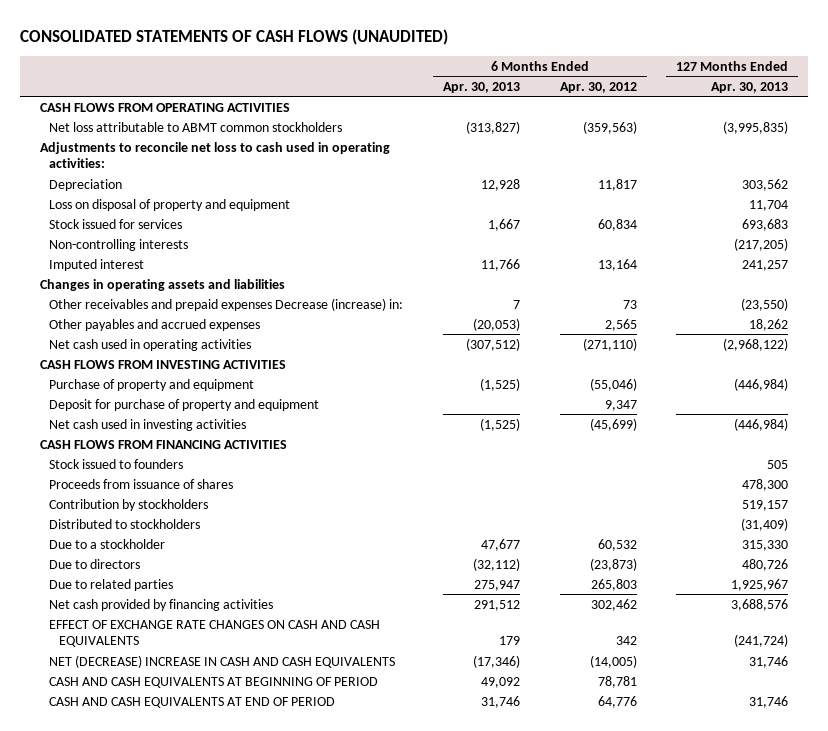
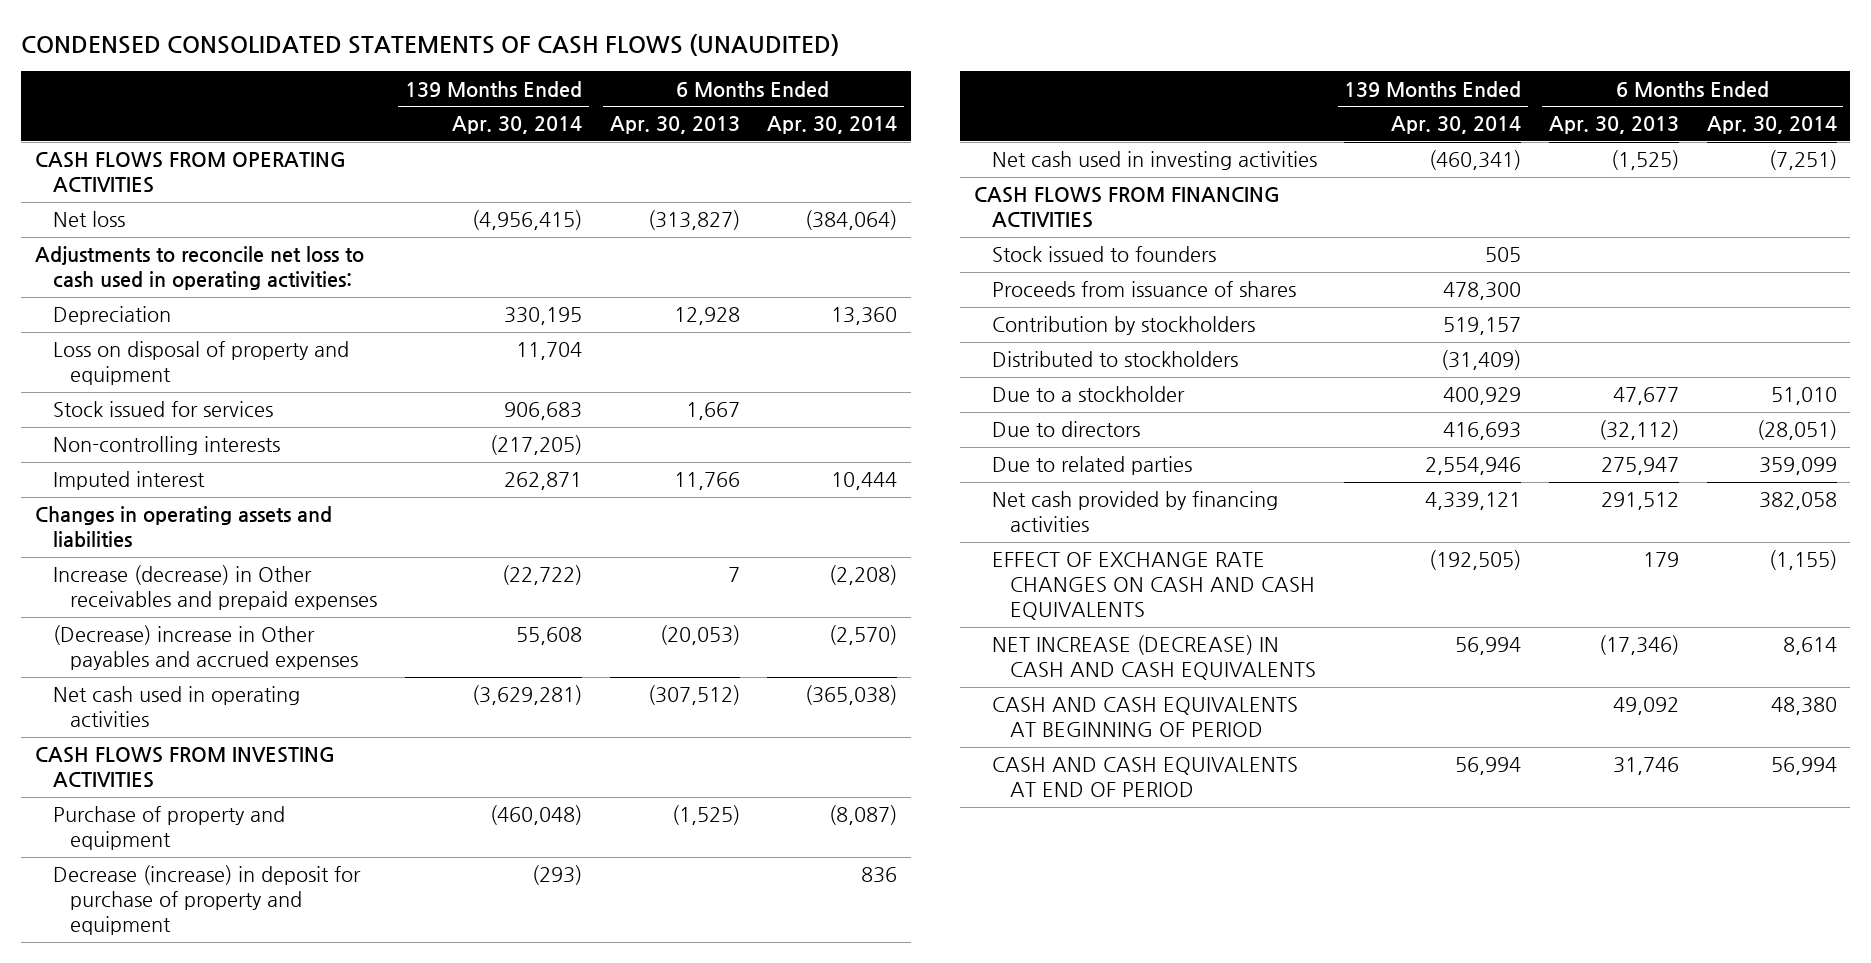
- CONSOLIDATED STATEMENTS OF CASH FLOWS (UNAUDITED)
+ CONDENSED CONSOLIDATED STATEMENTS OF CASH FLOWS (UNAUDITED)
- | 6 Months Ended Apr. 30, 2013 | 6 Months Ended Apr. 30, 2012 | 127 Months Ended Apr. 30, 2013
+ | 139 Months Ended Apr. 30, 2014 | 6 Months Ended Apr. 30, 2013 | 6 Months Ended Apr. 30, 2014
- Net loss attributable to ABMT common stockholders | (313,827) | (359,563) | (3,995,835)
+ Net loss | (4,956,415) | (313,827) | (384,064)
- Other receivables and prepaid expenses Decrease (increase) in: | 7 | 73 | (23,550)
- Other payables and accrued expenses | (20,053) | 2,565 | 18,262
+ Increase (decrease) in Other receivables and prepaid expenses | (22,722) | 7 | (2,208)
+ (Decrease) increase in Other payables and accrued expenses | 55,608 | (20,053) | (2,570)
- Deposit for purchase of property and equipment | | 9,347 |
+ Decrease (increase) in deposit for purchase of property and equipment | (293) | | 836
- NET (DECREASE) INCREASE IN CASH AND CASH EQUIVALENTS | (17,346) | (14,005) | 31,746
+ NET INCREASE (DECREASE) IN CASH AND CASH EQUIVALENTS | 56,994 | (17,346) | 8,614

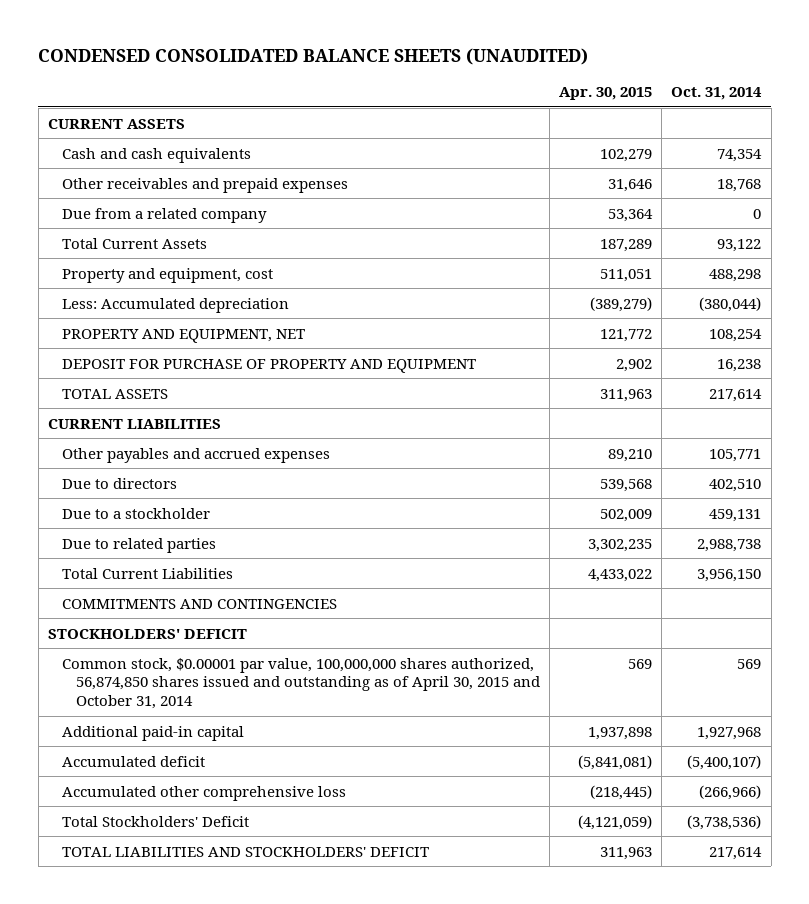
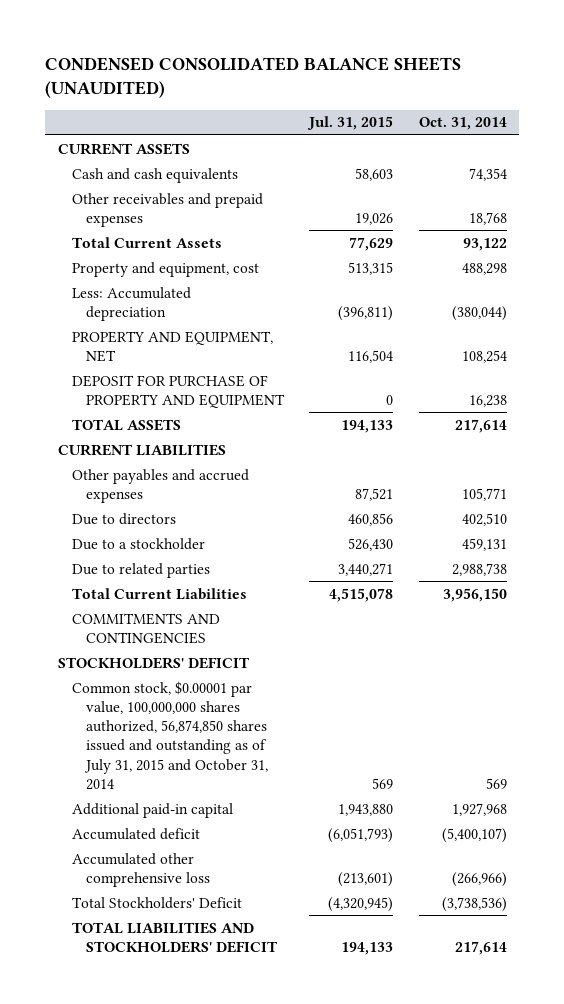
- | Apr. 30, 2015 | Oct. 31, 2014
+ | Jul. 31, 2015 | Oct. 31, 2014
- Due from a related company | 53,364 | 0
- Common stock, $0.00001 par value, 100,000,000 shares authorized, 56,874,850 shares issued and outstanding as of April 30, 2015 and October 31, 2014 | 569 | 569
+ Common stock, $0.00001 par value, 100,000,000 shares authorized, 56,874,850 shares issued and outstanding as of July 31, 2015 and October 31, 2014 | 569 | 569

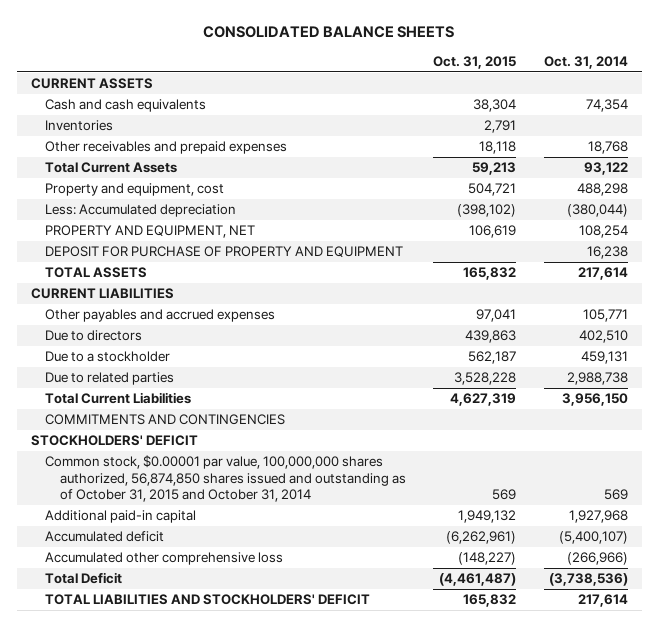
- CONDENSED CONSOLIDATED BALANCE SHEETS (UNAUDITED)
+ CONSOLIDATED BALANCE SHEETS
- | Jul. 31, 2015 | Oct. 31, 2014
+ | Oct. 31, 2015 | Oct. 31, 2014
+ Inventories | 2,791 |
- Common stock, $0.00001 par value, 100,000,000 shares authorized, 56,874,850 shares issued and outstanding as of July 31, 2015 and October 31, 2014 | 569 | 569
+ Common stock, $0.00001 par value, 100,000,000 shares authorized, 56,874,850 shares issued and outstanding as of October 31, 2015 and October 31, 2014 | 569 | 569
- Total Stockholders' Deficit | (4,320,945) | (3,738,536)
+ Total Deficit | (4,461,487) | (3,738,536)

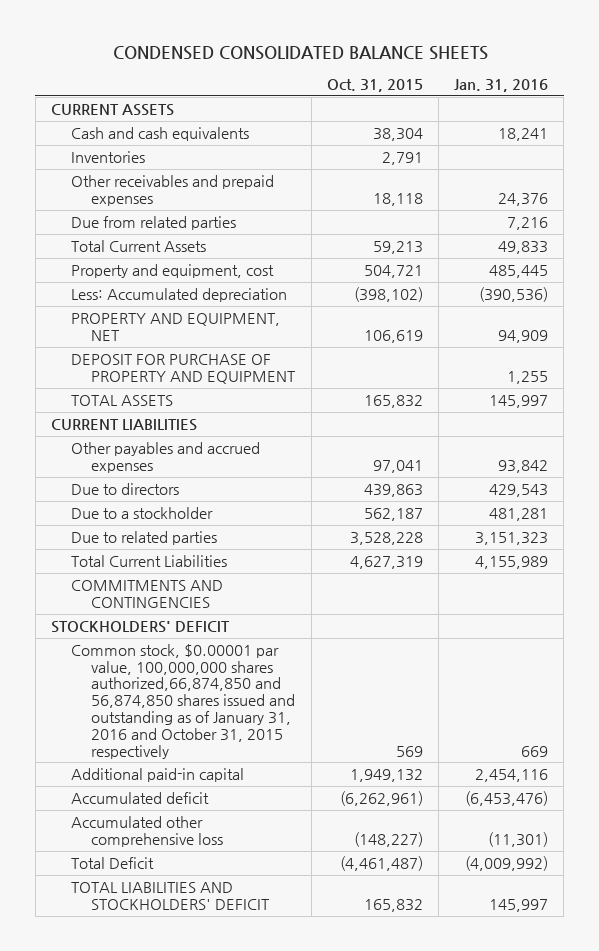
- CONSOLIDATED BALANCE SHEETS
+ CONDENSED CONSOLIDATED BALANCE SHEETS
- | Oct. 31, 2015 | Oct. 31, 2014
+ | Oct. 31, 2015 | Jan. 31, 2016
+ Due from related parties | | 7,216
- Common stock, $0.00001 par value, 100,000,000 shares authorized, 56,874,850 shares issued and outstanding as of October 31, 2015 and October 31, 2014 | 569 | 569
+ Common stock, $0.00001 par value, 100,000,000 shares authorized,66,874,850 and 56,874,850 shares issued and outstanding as of January 31, 2016 and October 31, 2015 respectively | 569 | 669

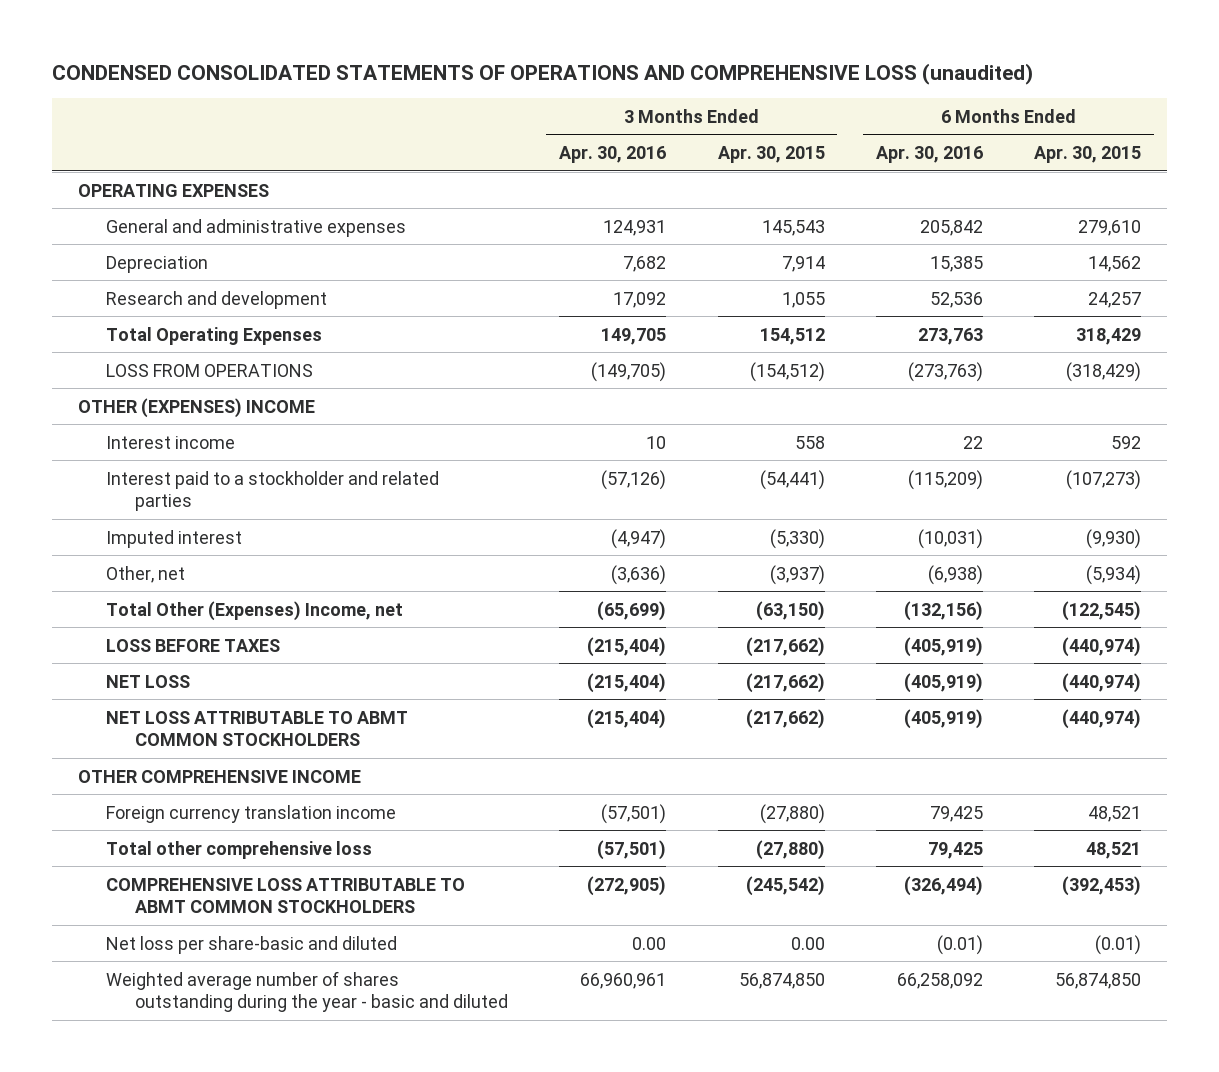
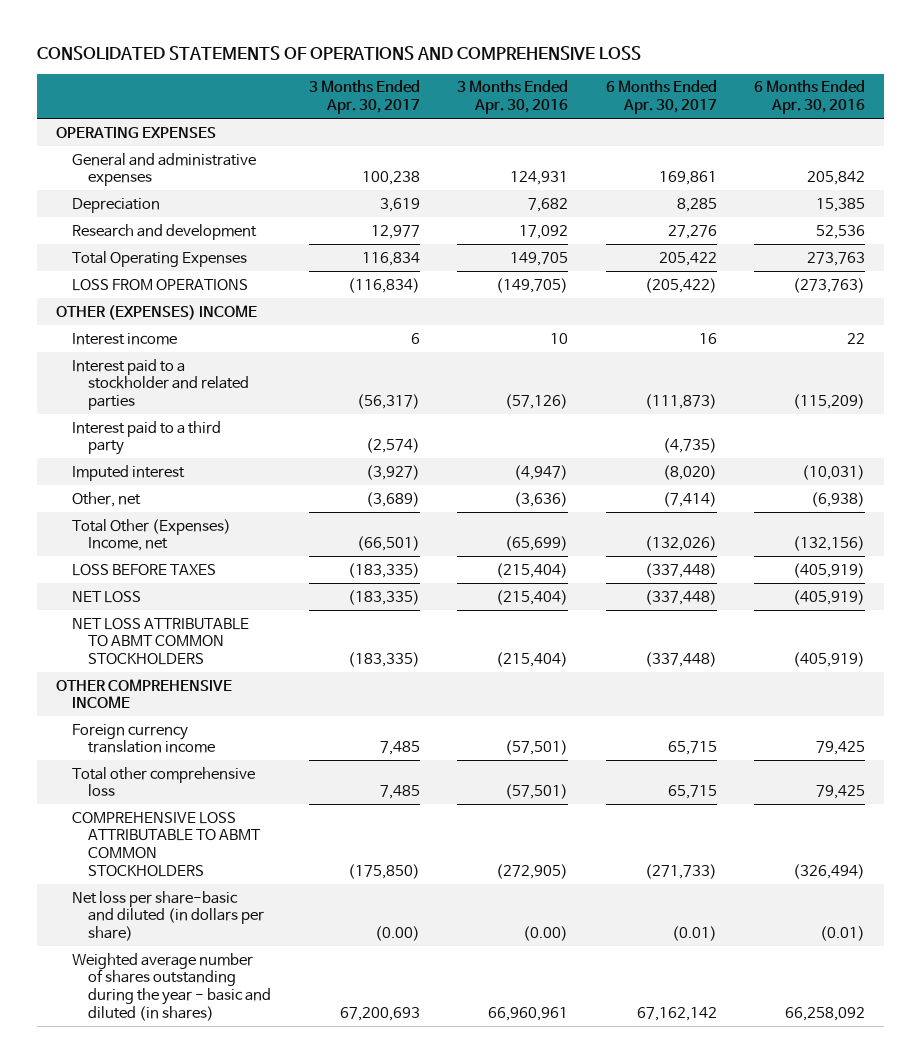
- CONDENSED CONSOLIDATED STATEMENTS OF OPERATIONS AND COMPREHENSIVE LOSS (unaudited)
+ CONSOLIDATED STATEMENTS OF OPERATIONS AND COMPREHENSIVE LOSS
- | 3 Months Ended Apr. 30, 2016 | 3 Months Ended Apr. 30, 2015 | 6 Months Ended Apr. 30, 2016 | 6 Months Ended Apr. 30, 2015
+ | 3 Months Ended Apr. 30, 2017 | 3 Months Ended Apr. 30, 2016 | 6 Months Ended Apr. 30, 2017 | 6 Months Ended Apr. 30, 2016
+ Interest paid to a third party | (2,574) | | (4,735) |
- Net loss per share-basic and diluted | 0.00 | 0.00 | (0.01) | (0.01)
- Weighted average number of shares outstanding during the year - basic and diluted | 66,960,961 | 56,874,850 | 66,258,092 | 56,874,850
+ Net loss per share-basic and diluted (in dollars per share) | (0.00) | (0.00) | (0.01) | (0.01)
+ Weighted average number of shares outstanding during the year - basic and diluted (in shares) | 67,200,693 | 66,960,961 | 67,162,142 | 66,258,092

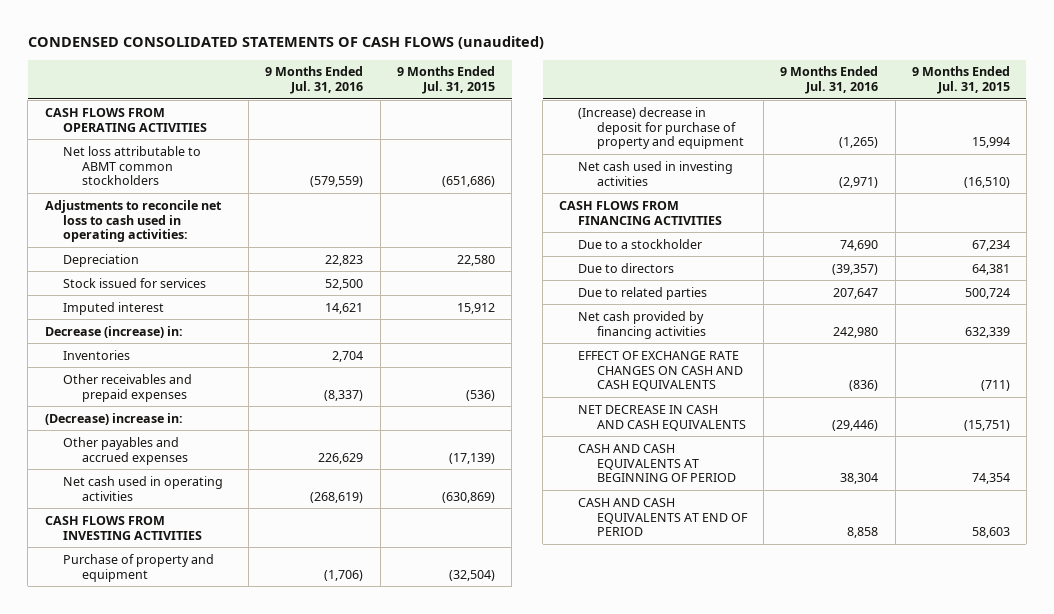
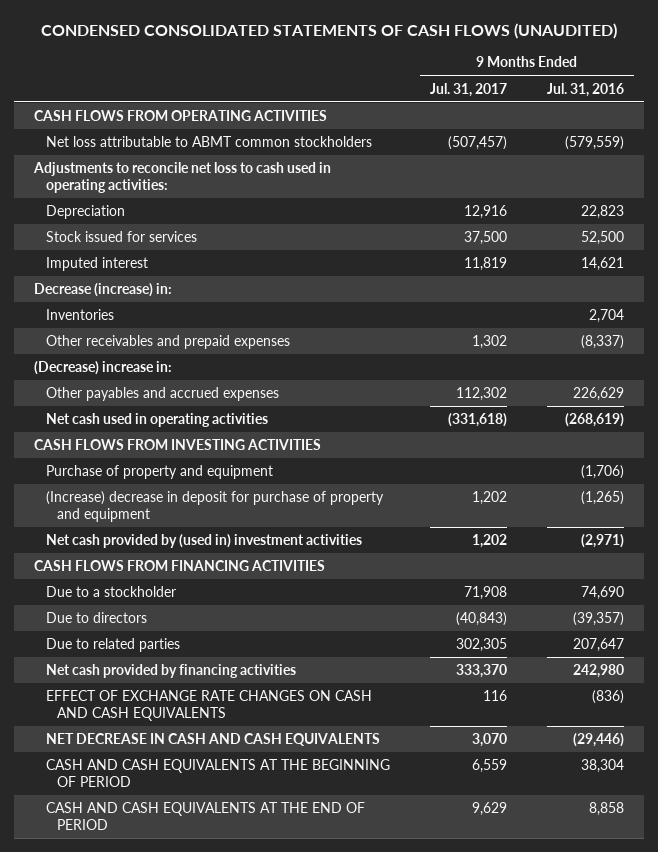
- CONDENSED CONSOLIDATED STATEMENTS OF CASH FLOWS (unaudited)
+ CONDENSED CONSOLIDATED STATEMENTS OF CASH FLOWS (UNAUDITED)
- | 9 Months Ended Jul. 31, 2016 | 9 Months Ended Jul. 31, 2015
+ | 9 Months Ended Jul. 31, 2017 | 9 Months Ended Jul. 31, 2016
- Net cash used in investing activities | (2,971) | (16,510)
+ Net cash provided by (used in) investment activities | 1,202 | (2,971)
- CASH AND CASH EQUIVALENTS AT BEGINNING OF PERIOD | 38,304 | 74,354
- CASH AND CASH EQUIVALENTS AT END OF PERIOD | 8,858 | 58,603
+ CASH AND CASH EQUIVALENTS AT THE BEGINNING OF PERIOD | 6,559 | 38,304
+ CASH AND CASH EQUIVALENTS AT THE END OF PERIOD | 9,629 | 8,858

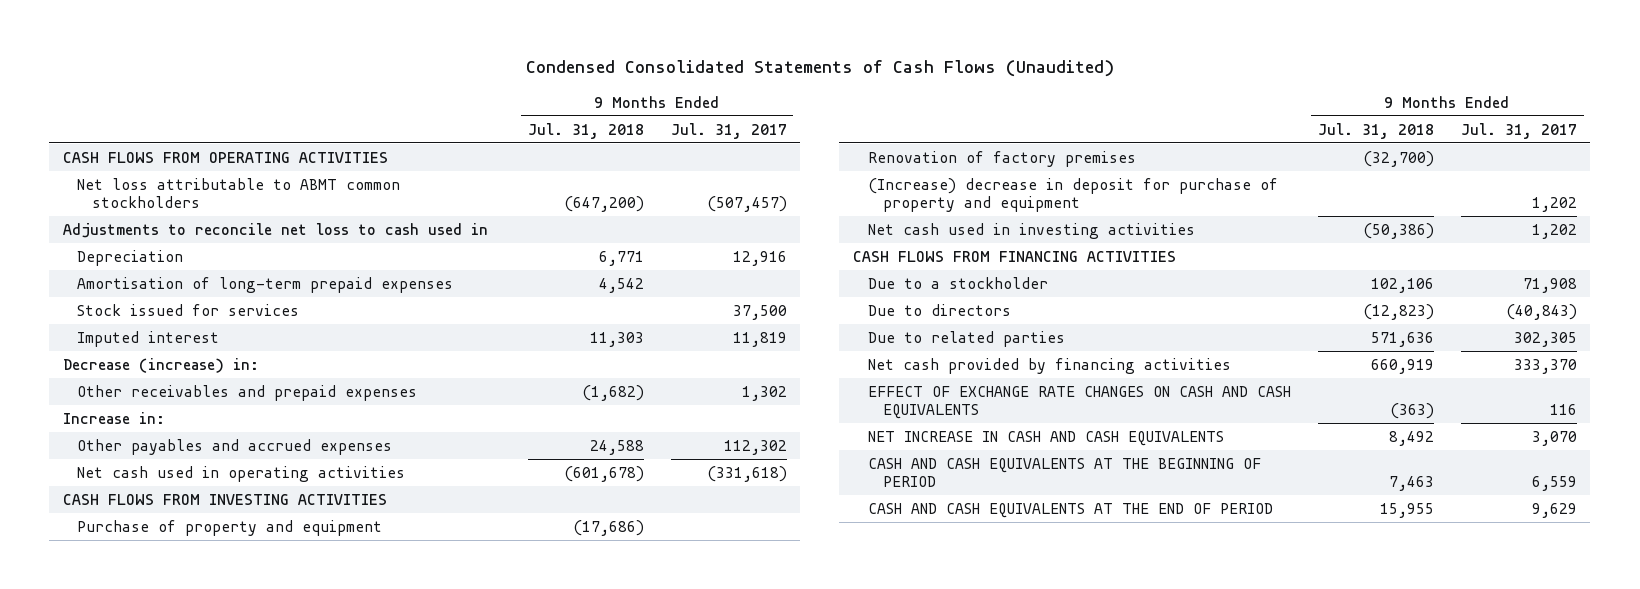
- CONDENSED CONSOLIDATED STATEMENTS OF CASH FLOWS (UNAUDITED)
+ Condensed Consolidated Statements of Cash Flows (Unaudited)
- | 9 Months Ended Jul. 31, 2017 | 9 Months Ended Jul. 31, 2016
+ | 9 Months Ended Jul. 31, 2018 | 9 Months Ended Jul. 31, 2017
- Adjustments to reconcile net loss to cash used in operating activities:
+ Adjustments to reconcile net loss to cash used in
+ Amortisation of long-term prepaid expenses | 4,542 |
- Inventories | | 2,704
- (Decrease) increase in:
+ Increase in:
+ Renovation of factory premises | (32,700) |
- Net cash provided by (used in) investment activities | 1,202 | (2,971)
+ Net cash used in investing activities | (50,386) | 1,202
- NET DECREASE IN CASH AND CASH EQUIVALENTS | 3,070 | (29,446)
+ NET INCREASE IN CASH AND CASH EQUIVALENTS | 8,492 | 3,070

